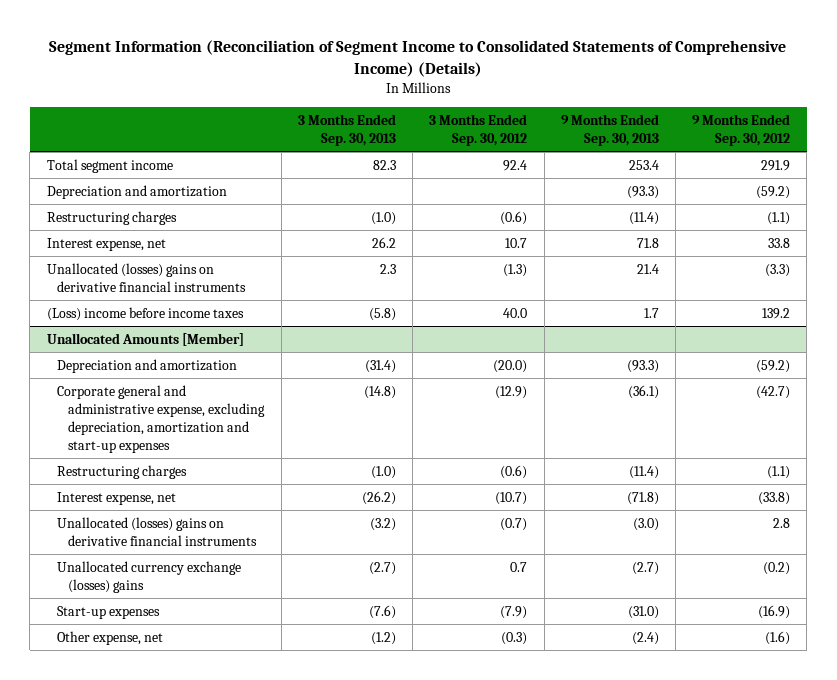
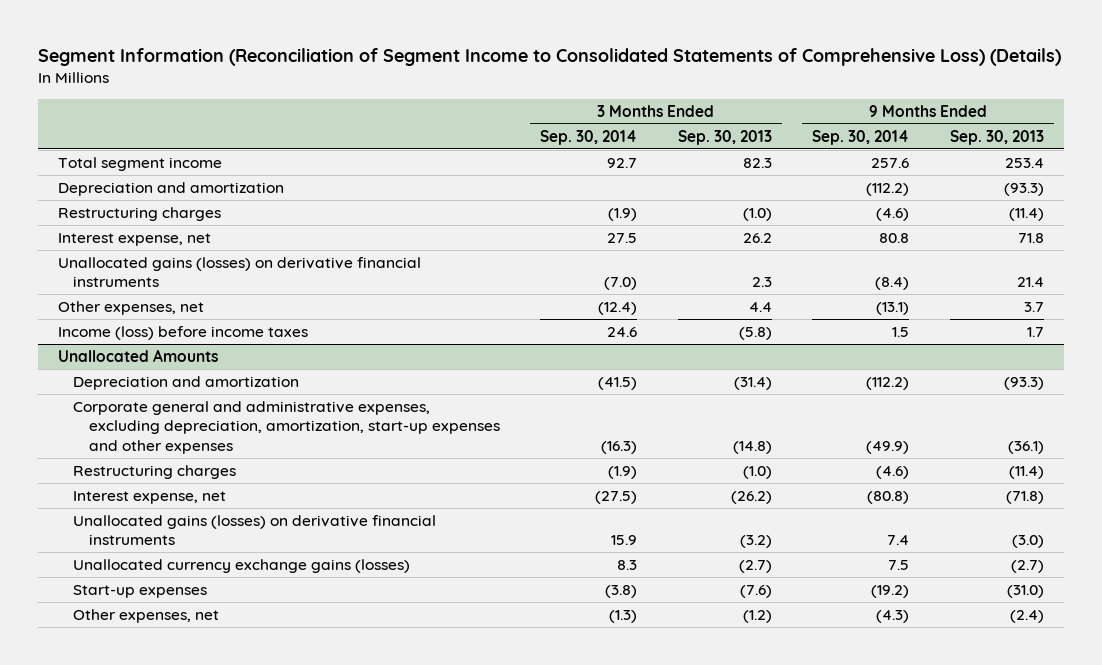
- Segment Information (Reconciliation of Segment Income to Consolidated Statements of Comprehensive Income) (Details)
+ Segment Information (Reconciliation of Segment Income to Consolidated Statements of Comprehensive Loss) (Details)
- | 3 Months Ended Sep. 30, 2013 | 3 Months Ended Sep. 30, 2012 | 9 Months Ended Sep. 30, 2013 | 9 Months Ended Sep. 30, 2012
+ | 3 Months Ended Sep. 30, 2014 | 3 Months Ended Sep. 30, 2013 | 9 Months Ended Sep. 30, 2014 | 9 Months Ended Sep. 30, 2013
- Unallocated (losses) gains on derivative financial instruments | 2.3 | (1.3) | 21.4 | (3.3)
- (Loss) income before income taxes | (5.8) | 40.0 | 1.7 | 139.2
- Unallocated Amounts [Member]
+ Unallocated gains (losses) on derivative financial instruments | (7.0) | 2.3 | (8.4) | 21.4
+ Other expenses, net | (12.4) | 4.4 | (13.1) | 3.7
+ Income (loss) before income taxes | 24.6 | (5.8) | 1.5 | 1.7
+ Unallocated Amounts
- Corporate general and administrative expense, excluding depreciation, amortization and start-up expenses | (14.8) | (12.9) | (36.1) | (42.7)
+ Corporate general and administrative expenses, excluding depreciation, amortization, start-up expenses and other expenses | (16.3) | (14.8) | (49.9) | (36.1)
- Unallocated (losses) gains on derivative financial instruments | (3.2) | (0.7) | (3.0) | 2.8
- Unallocated currency exchange (losses) gains | (2.7) | 0.7 | (2.7) | (0.2)
+ Unallocated gains (losses) on derivative financial instruments | 15.9 | (3.2) | 7.4 | (3.0)
+ Unallocated currency exchange gains (losses) | 8.3 | (2.7) | 7.5 | (2.7)
- Other expense, net | (1.2) | (0.3) | (2.4) | (1.6)
+ Other expenses, net | (1.3) | (1.2) | (4.3) | (2.4)

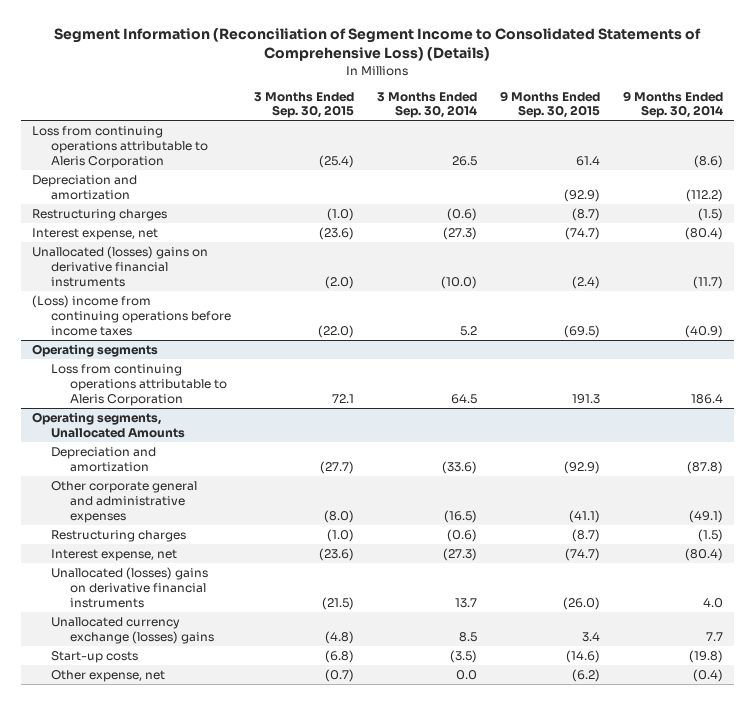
- | 3 Months Ended Sep. 30, 2014 | 3 Months Ended Sep. 30, 2013 | 9 Months Ended Sep. 30, 2014 | 9 Months Ended Sep. 30, 2013
+ | 3 Months Ended Sep. 30, 2015 | 3 Months Ended Sep. 30, 2014 | 9 Months Ended Sep. 30, 2015 | 9 Months Ended Sep. 30, 2014
- Total segment income | 92.7 | 82.3 | 257.6 | 253.4
+ Loss from continuing operations attributable to Aleris Corporation | (25.4) | 26.5 | 61.4 | (8.6)
- Restructuring charges | (1.9) | (1.0) | (4.6) | (11.4)
- Interest expense, net | 27.5 | 26.2 | 80.8 | 71.8
- Unallocated gains (losses) on derivative financial instruments | (7.0) | 2.3 | (8.4) | 21.4
- Other expenses, net | (12.4) | 4.4 | (13.1) | 3.7
- Income (loss) before income taxes | 24.6 | (5.8) | 1.5 | 1.7
- Unallocated Amounts
- Depreciation and amortization | (41.5) | (31.4) | (112.2) | (93.3)
- Corporate general and administrative expenses, excluding depreciation, amortization, start-up expenses and other expenses | (16.3) | (14.8) | (49.9) | (36.1)
- Restructuring charges | (1.9) | (1.0) | (4.6) | (11.4)
- Interest expense, net | (27.5) | (26.2) | (80.8) | (71.8)
- Unallocated gains (losses) on derivative financial instruments | 15.9 | (3.2) | 7.4 | (3.0)
- Unallocated currency exchange gains (losses) | 8.3 | (2.7) | 7.5 | (2.7)
- Start-up expenses | (3.8) | (7.6) | (19.2) | (31.0)
- Other expenses, net | (1.3) | (1.2) | (4.3) | (2.4)
+ Restructuring charges | (1.0) | (0.6) | (8.7) | (1.5)
+ Interest expense, net | (23.6) | (27.3) | (74.7) | (80.4)
+ Unallocated (losses) gains on derivative financial instruments | (2.0) | (10.0) | (2.4) | (11.7)
+ (Loss) income from continuing operations before income taxes | (22.0) | 5.2 | (69.5) | (40.9)
+ Operating segments
+ Loss from continuing operations attributable to Aleris Corporation | 72.1 | 64.5 | 191.3 | 186.4
+ Operating segments, Unallocated Amounts
+ Depreciation and amortization | (27.7) | (33.6) | (92.9) | (87.8)
+ Other corporate general and administrative expenses | (8.0) | (16.5) | (41.1) | (49.1)
+ Restructuring charges | (1.0) | (0.6) | (8.7) | (1.5)
+ Interest expense, net | (23.6) | (27.3) | (74.7) | (80.4)
+ Unallocated (losses) gains on derivative financial instruments | (21.5) | 13.7 | (26.0) | 4.0
+ Unallocated currency exchange (losses) gains | (4.8) | 8.5 | 3.4 | 7.7
+ Start-up costs | (6.8) | (3.5) | (14.6) | (19.8)
+ Other expense, net | (0.7) | 0.0 | (6.2) | (0.4)

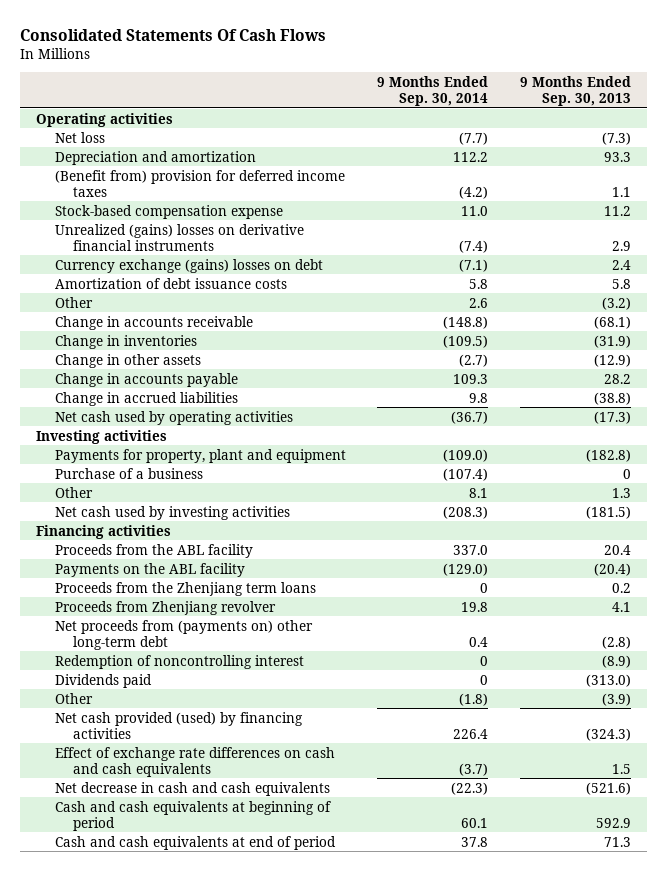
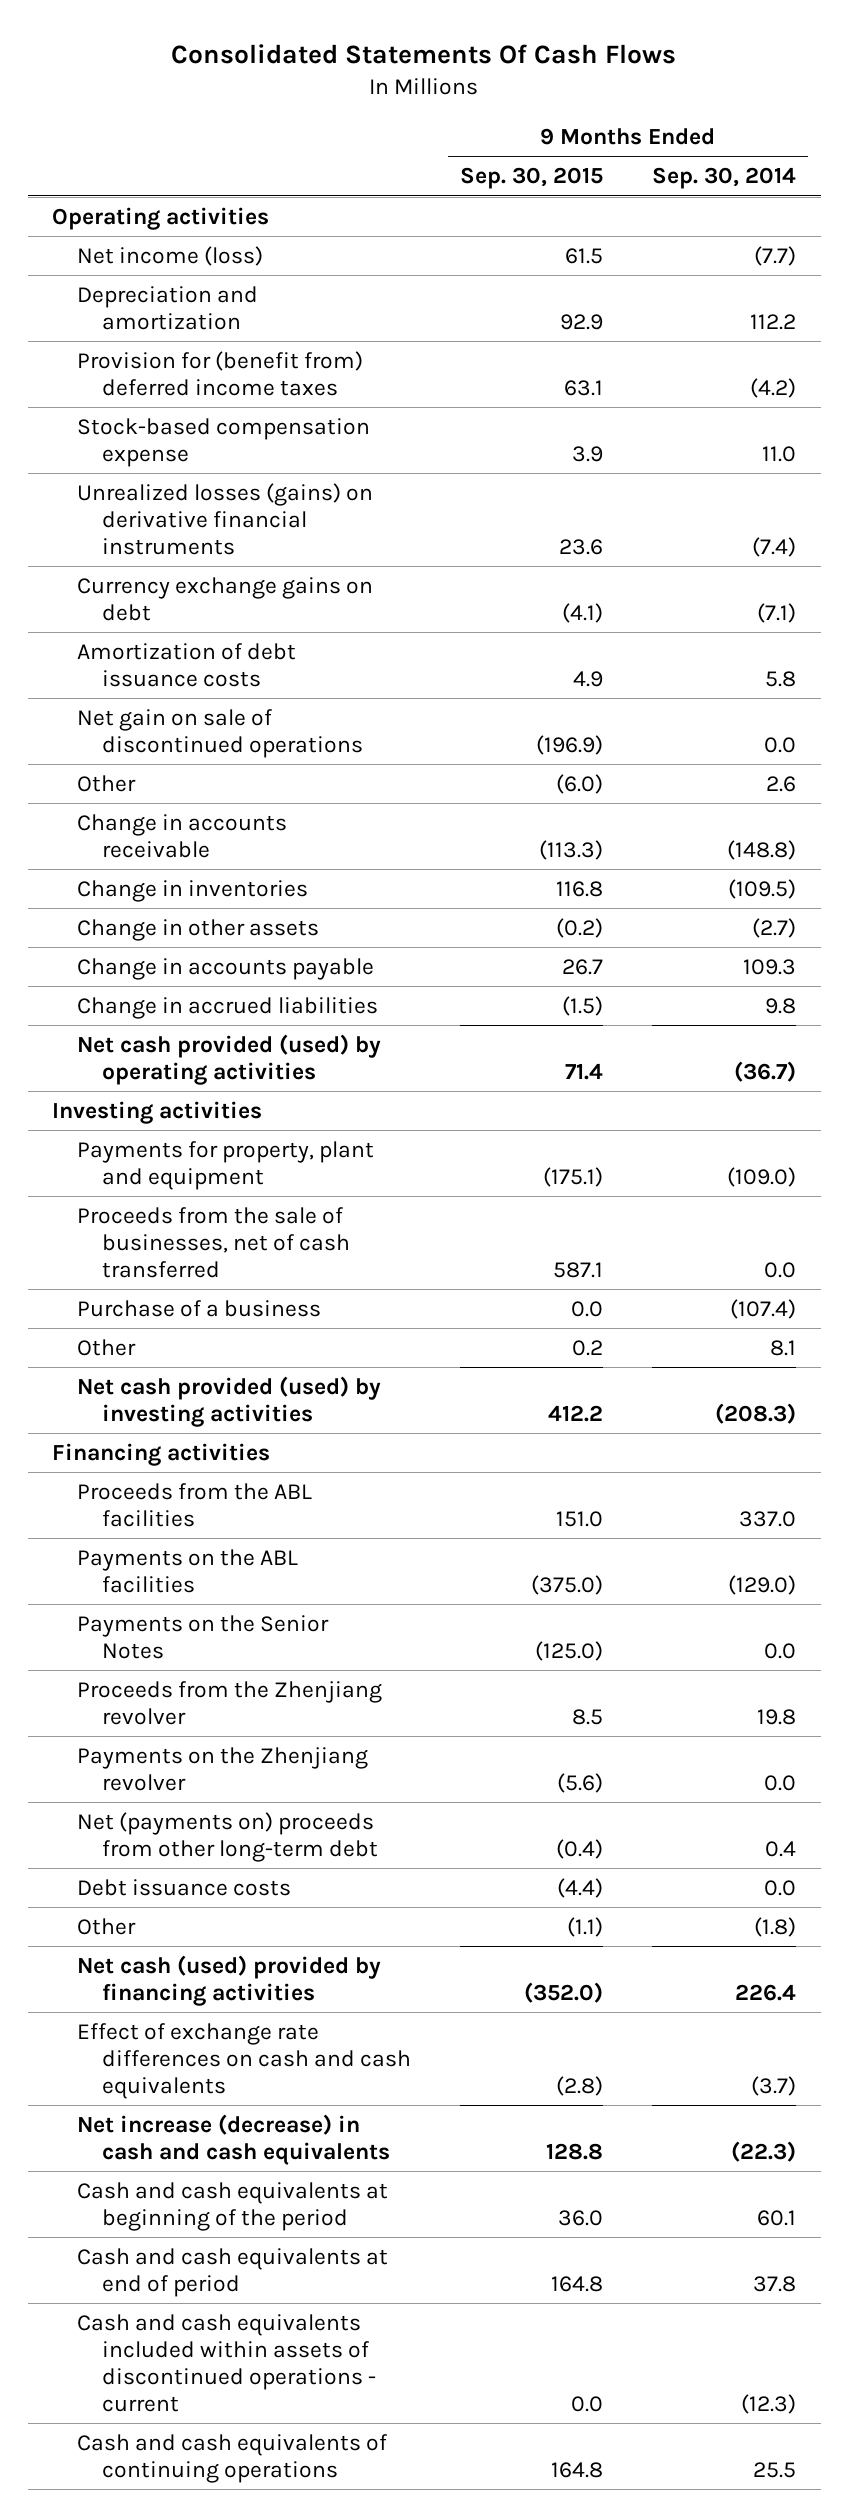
- | 9 Months Ended Sep. 30, 2014 | 9 Months Ended Sep. 30, 2013
+ | 9 Months Ended Sep. 30, 2015 | 9 Months Ended Sep. 30, 2014
- Net loss | (7.7) | (7.3)
+ Net income (loss) | 61.5 | (7.7)
- (Benefit from) provision for deferred income taxes | (4.2) | 1.1
+ Provision for (benefit from) deferred income taxes | 63.1 | (4.2)
- Unrealized (gains) losses on derivative financial instruments | (7.4) | 2.9
- Currency exchange (gains) losses on debt | (7.1) | 2.4
+ Unrealized losses (gains) on derivative financial instruments | 23.6 | (7.4)
+ Currency exchange gains on debt | (4.1) | (7.1)
+ Net gain on sale of discontinued operations | (196.9) | 0.0
- Net cash used by operating activities | (36.7) | (17.3)
+ Net cash provided (used) by operating activities | 71.4 | (36.7)
+ Proceeds from the sale of businesses, net of cash transferred | 587.1 | 0.0
- Net cash used by investing activities | (208.3) | (181.5)
+ Net cash provided (used) by investing activities | 412.2 | (208.3)
- Proceeds from the ABL facility | 337.0 | 20.4
- Payments on the ABL facility | (129.0) | (20.4)
- Proceeds from the Zhenjiang term loans | 0 | 0.2
- Proceeds from Zhenjiang revolver | 19.8 | 4.1
- Net proceeds from (payments on) other long-term debt | 0.4 | (2.8)
- Redemption of noncontrolling interest | 0 | (8.9)
- Dividends paid | 0 | (313.0)
+ Proceeds from the ABL facilities | 151.0 | 337.0
+ Payments on the ABL facilities | (375.0) | (129.0)
+ Payments on the Senior Notes | (125.0) | 0.0
+ Proceeds from the Zhenjiang revolver | 8.5 | 19.8
+ Payments on the Zhenjiang revolver | (5.6) | 0.0
+ Net (payments on) proceeds from other long-term debt | (0.4) | 0.4
+ Debt issuance costs | (4.4) | 0.0
- Net cash provided (used) by financing activities | 226.4 | (324.3)
+ Net cash (used) provided by financing activities | (352.0) | 226.4
- Net decrease in cash and cash equivalents | (22.3) | (521.6)
- Cash and cash equivalents at beginning of period | 60.1 | 592.9
+ Net increase (decrease) in cash and cash equivalents | 128.8 | (22.3)
+ Cash and cash equivalents at beginning of the period | 36.0 | 60.1
+ Cash and cash equivalents included within assets of discontinued operations - current | 0.0 | (12.3)
+ Cash and cash equivalents of continuing operations | 164.8 | 25.5

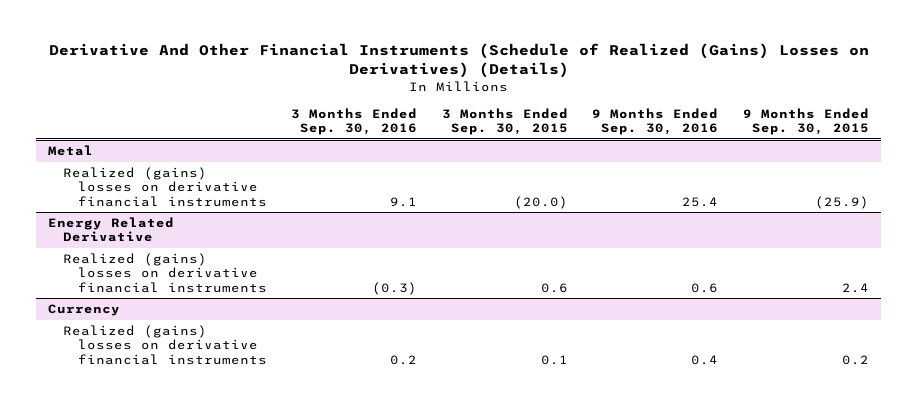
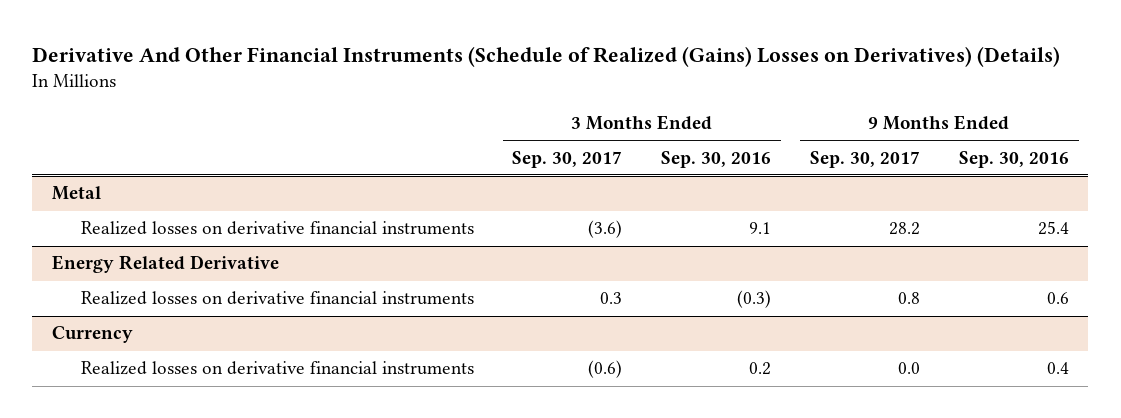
- | 3 Months Ended Sep. 30, 2016 | 3 Months Ended Sep. 30, 2015 | 9 Months Ended Sep. 30, 2016 | 9 Months Ended Sep. 30, 2015
+ | 3 Months Ended Sep. 30, 2017 | 3 Months Ended Sep. 30, 2016 | 9 Months Ended Sep. 30, 2017 | 9 Months Ended Sep. 30, 2016
@ Metal
- Realized (gains) losses on derivative financial instruments | 9.1 | (20.0) | 25.4 | (25.9)
+ Realized losses on derivative financial instruments | (3.6) | 9.1 | 28.2 | 25.4
@ Energy Related Derivative
- Realized (gains) losses on derivative financial instruments | (0.3) | 0.6 | 0.6 | 2.4
+ Realized losses on derivative financial instruments | 0.3 | (0.3) | 0.8 | 0.6
@ Currency
- Realized (gains) losses on derivative financial instruments | 0.2 | 0.1 | 0.4 | 0.2
+ Realized losses on derivative financial instruments | (0.6) | 0.2 | 0.0 | 0.4

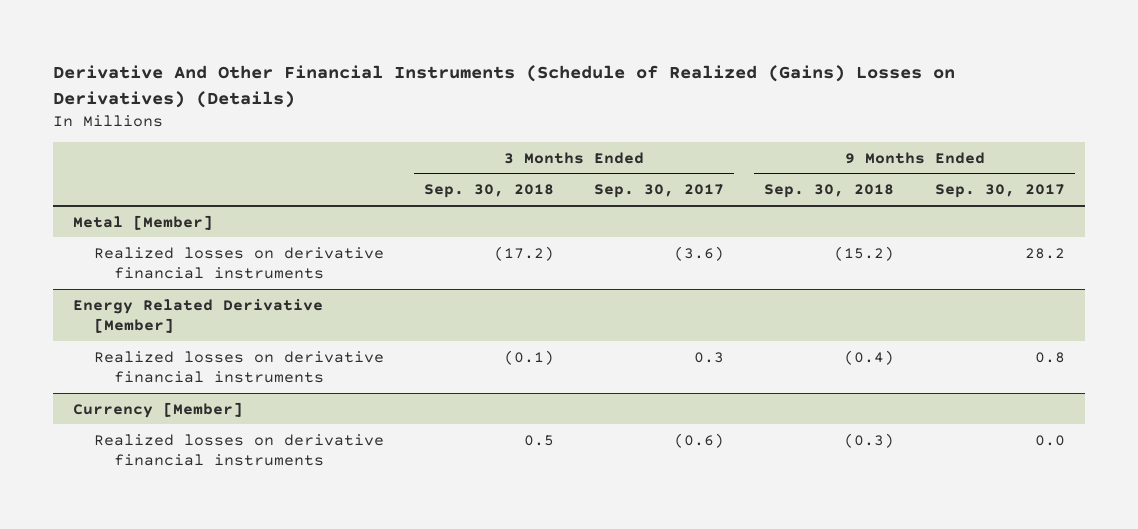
- | 3 Months Ended Sep. 30, 2017 | 3 Months Ended Sep. 30, 2016 | 9 Months Ended Sep. 30, 2017 | 9 Months Ended Sep. 30, 2016
+ | 3 Months Ended Sep. 30, 2018 | 3 Months Ended Sep. 30, 2017 | 9 Months Ended Sep. 30, 2018 | 9 Months Ended Sep. 30, 2017
- Metal
+ Metal [Member]
- Energy Related Derivative
+ Energy Related Derivative [Member]
- Currency
+ Currency [Member]

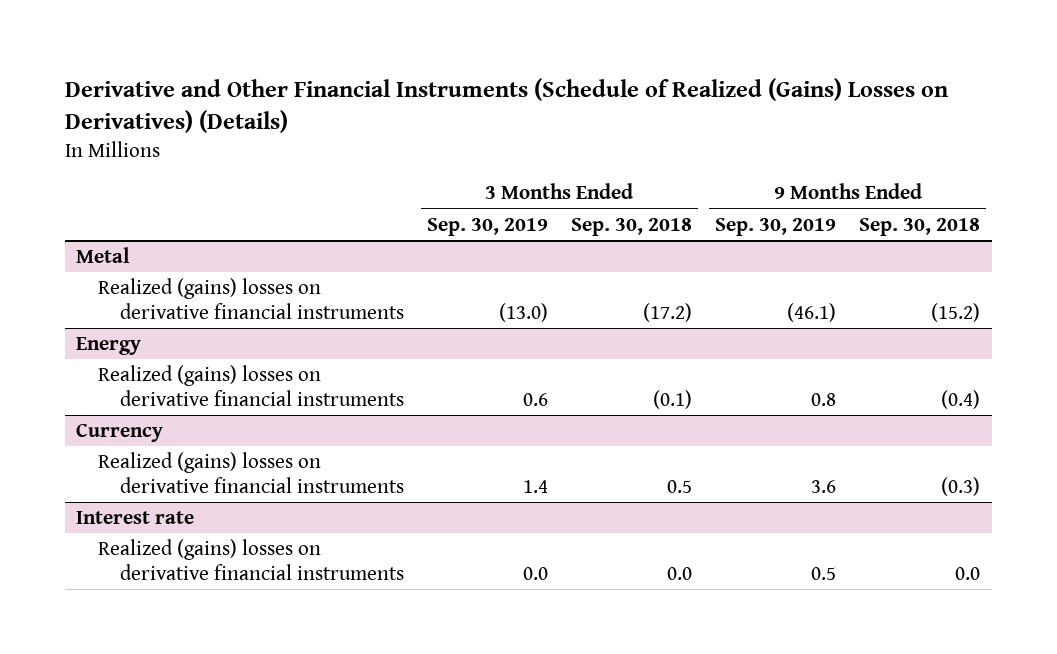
- Derivative And Other Financial Instruments (Schedule of Realized (Gains) Losses on Derivatives) (Details)
+ Derivative and Other Financial Instruments (Schedule of Realized (Gains) Losses on Derivatives) (Details)
- | 3 Months Ended Sep. 30, 2018 | 3 Months Ended Sep. 30, 2017 | 9 Months Ended Sep. 30, 2018 | 9 Months Ended Sep. 30, 2017
+ | 3 Months Ended Sep. 30, 2019 | 3 Months Ended Sep. 30, 2018 | 9 Months Ended Sep. 30, 2019 | 9 Months Ended Sep. 30, 2018
- Metal [Member]
- Realized losses on derivative financial instruments | (17.2) | (3.6) | (15.2) | 28.2
- Energy Related Derivative [Member]
- Realized losses on derivative financial instruments | (0.1) | 0.3 | (0.4) | 0.8
- Currency [Member]
- Realized losses on derivative financial instruments | 0.5 | (0.6) | (0.3) | 0.0
+ Metal
+ Realized (gains) losses on derivative financial instruments | (13.0) | (17.2) | (46.1) | (15.2)
+ Energy
+ Realized (gains) losses on derivative financial instruments | 0.6 | (0.1) | 0.8 | (0.4)
+ Currency
+ Realized (gains) losses on derivative financial instruments | 1.4 | 0.5 | 3.6 | (0.3)
+ Interest rate
+ Realized (gains) losses on derivative financial instruments | 0.0 | 0.0 | 0.5 | 0.0

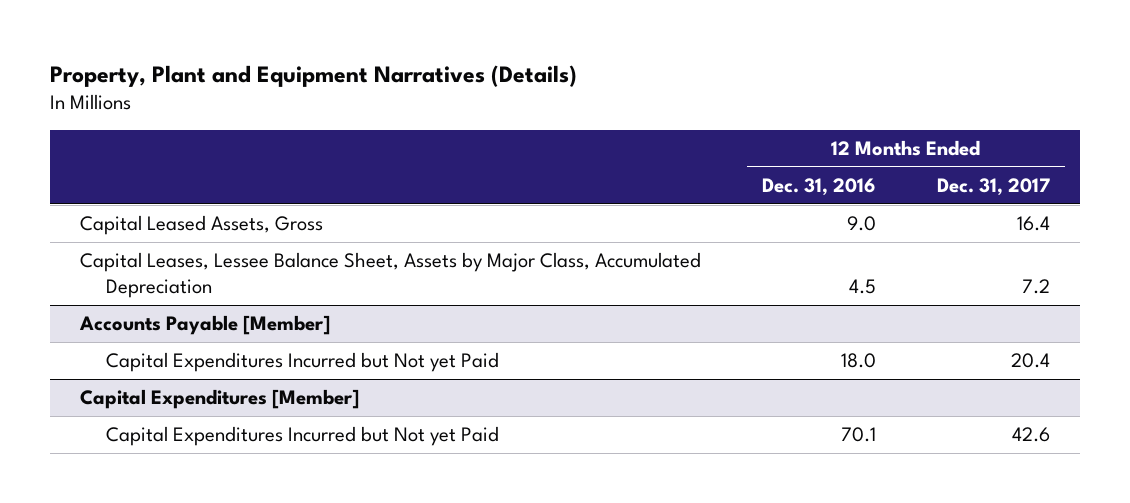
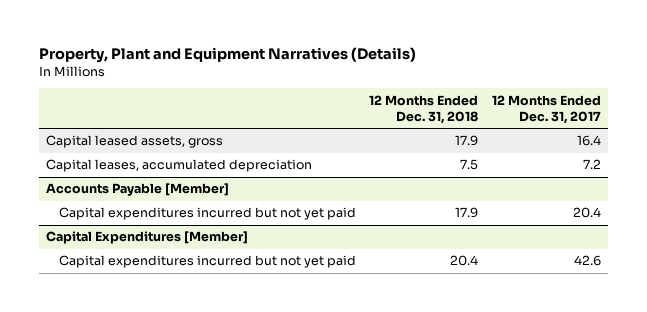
- | 12 Months Ended Dec. 31, 2016 | 12 Months Ended Dec. 31, 2017
+ | 12 Months Ended Dec. 31, 2018 | 12 Months Ended Dec. 31, 2017
- Capital Leased Assets, Gross | 9.0 | 16.4
- Capital Leases, Lessee Balance Sheet, Assets by Major Class, Accumulated Depreciation | 4.5 | 7.2
+ Capital leased assets, gross | 17.9 | 16.4
+ Capital leases, accumulated depreciation | 7.5 | 7.2
@ Accounts Payable [Member]
- Capital Expenditures Incurred but Not yet Paid | 18.0 | 20.4
+ Capital expenditures incurred but not yet paid | 17.9 | 20.4
@ Capital Expenditures [Member]
- Capital Expenditures Incurred but Not yet Paid | 70.1 | 42.6
+ Capital expenditures incurred but not yet paid | 20.4 | 42.6

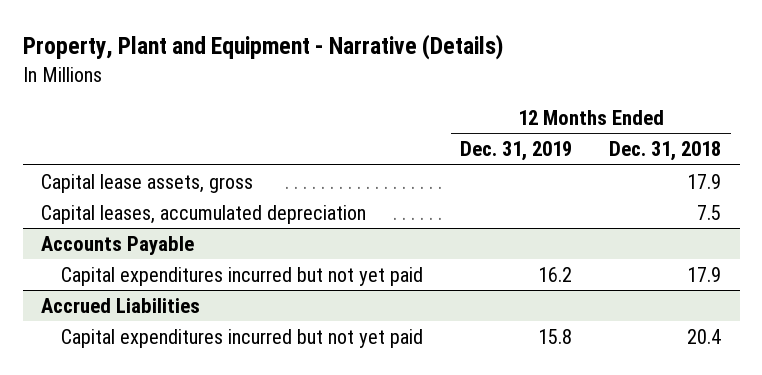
- Property, Plant and Equipment Narratives (Details)
+ Property, Plant and Equipment - Narrative (Details)
- | 12 Months Ended Dec. 31, 2018 | 12 Months Ended Dec. 31, 2017
+ | 12 Months Ended Dec. 31, 2019 | 12 Months Ended Dec. 31, 2018
- Capital leased assets, gross | 17.9 | 16.4
+ Capital lease assets, gross | | 17.9
- Accounts Payable [Member]
+ Accounts Payable
- Capital Expenditures [Member]
+ Accrued Liabilities

